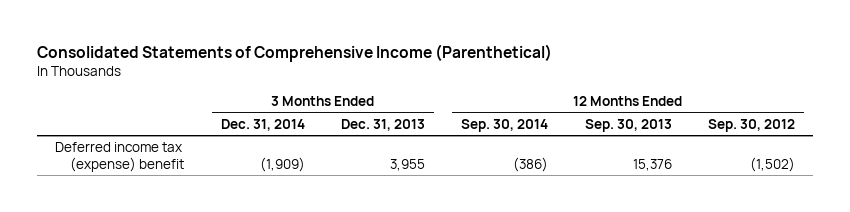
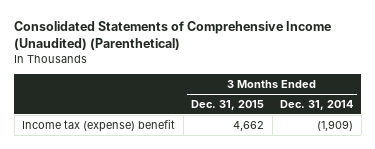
- Consolidated Statements of Comprehensive Income (Parenthetical)
+ Consolidated Statements of Comprehensive Income (Unaudited) (Parenthetical)
- | 3 Months Ended Dec. 31, 2014 | 3 Months Ended Dec. 31, 2013 | 12 Months Ended Sep. 30, 2014 | 12 Months Ended Sep. 30, 2013 | 12 Months Ended Sep. 30, 2012
+ | 3 Months Ended Dec. 31, 2015 | 3 Months Ended Dec. 31, 2014
- Deferred income tax (expense) benefit | (1,909) | 3,955 | (386) | 15,376 | (1,502)
+ Income tax (expense) benefit | 4,662 | (1,909)

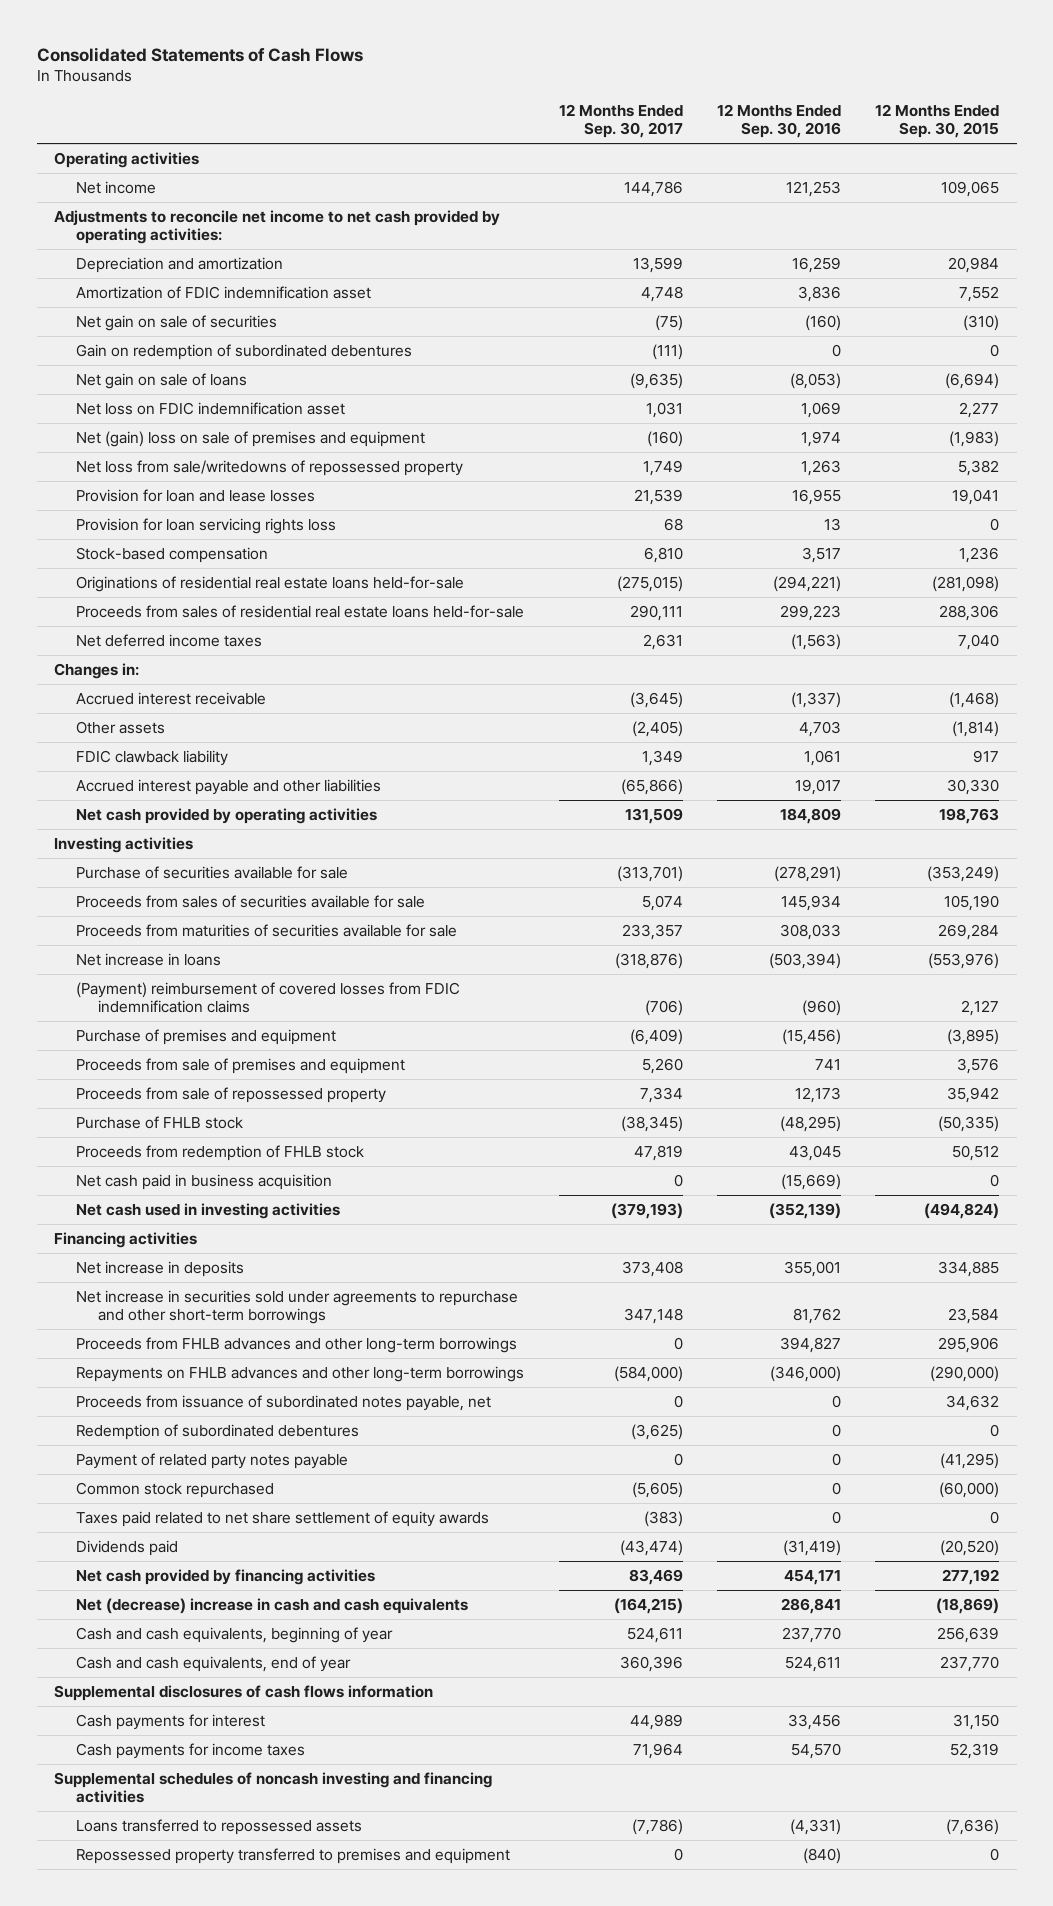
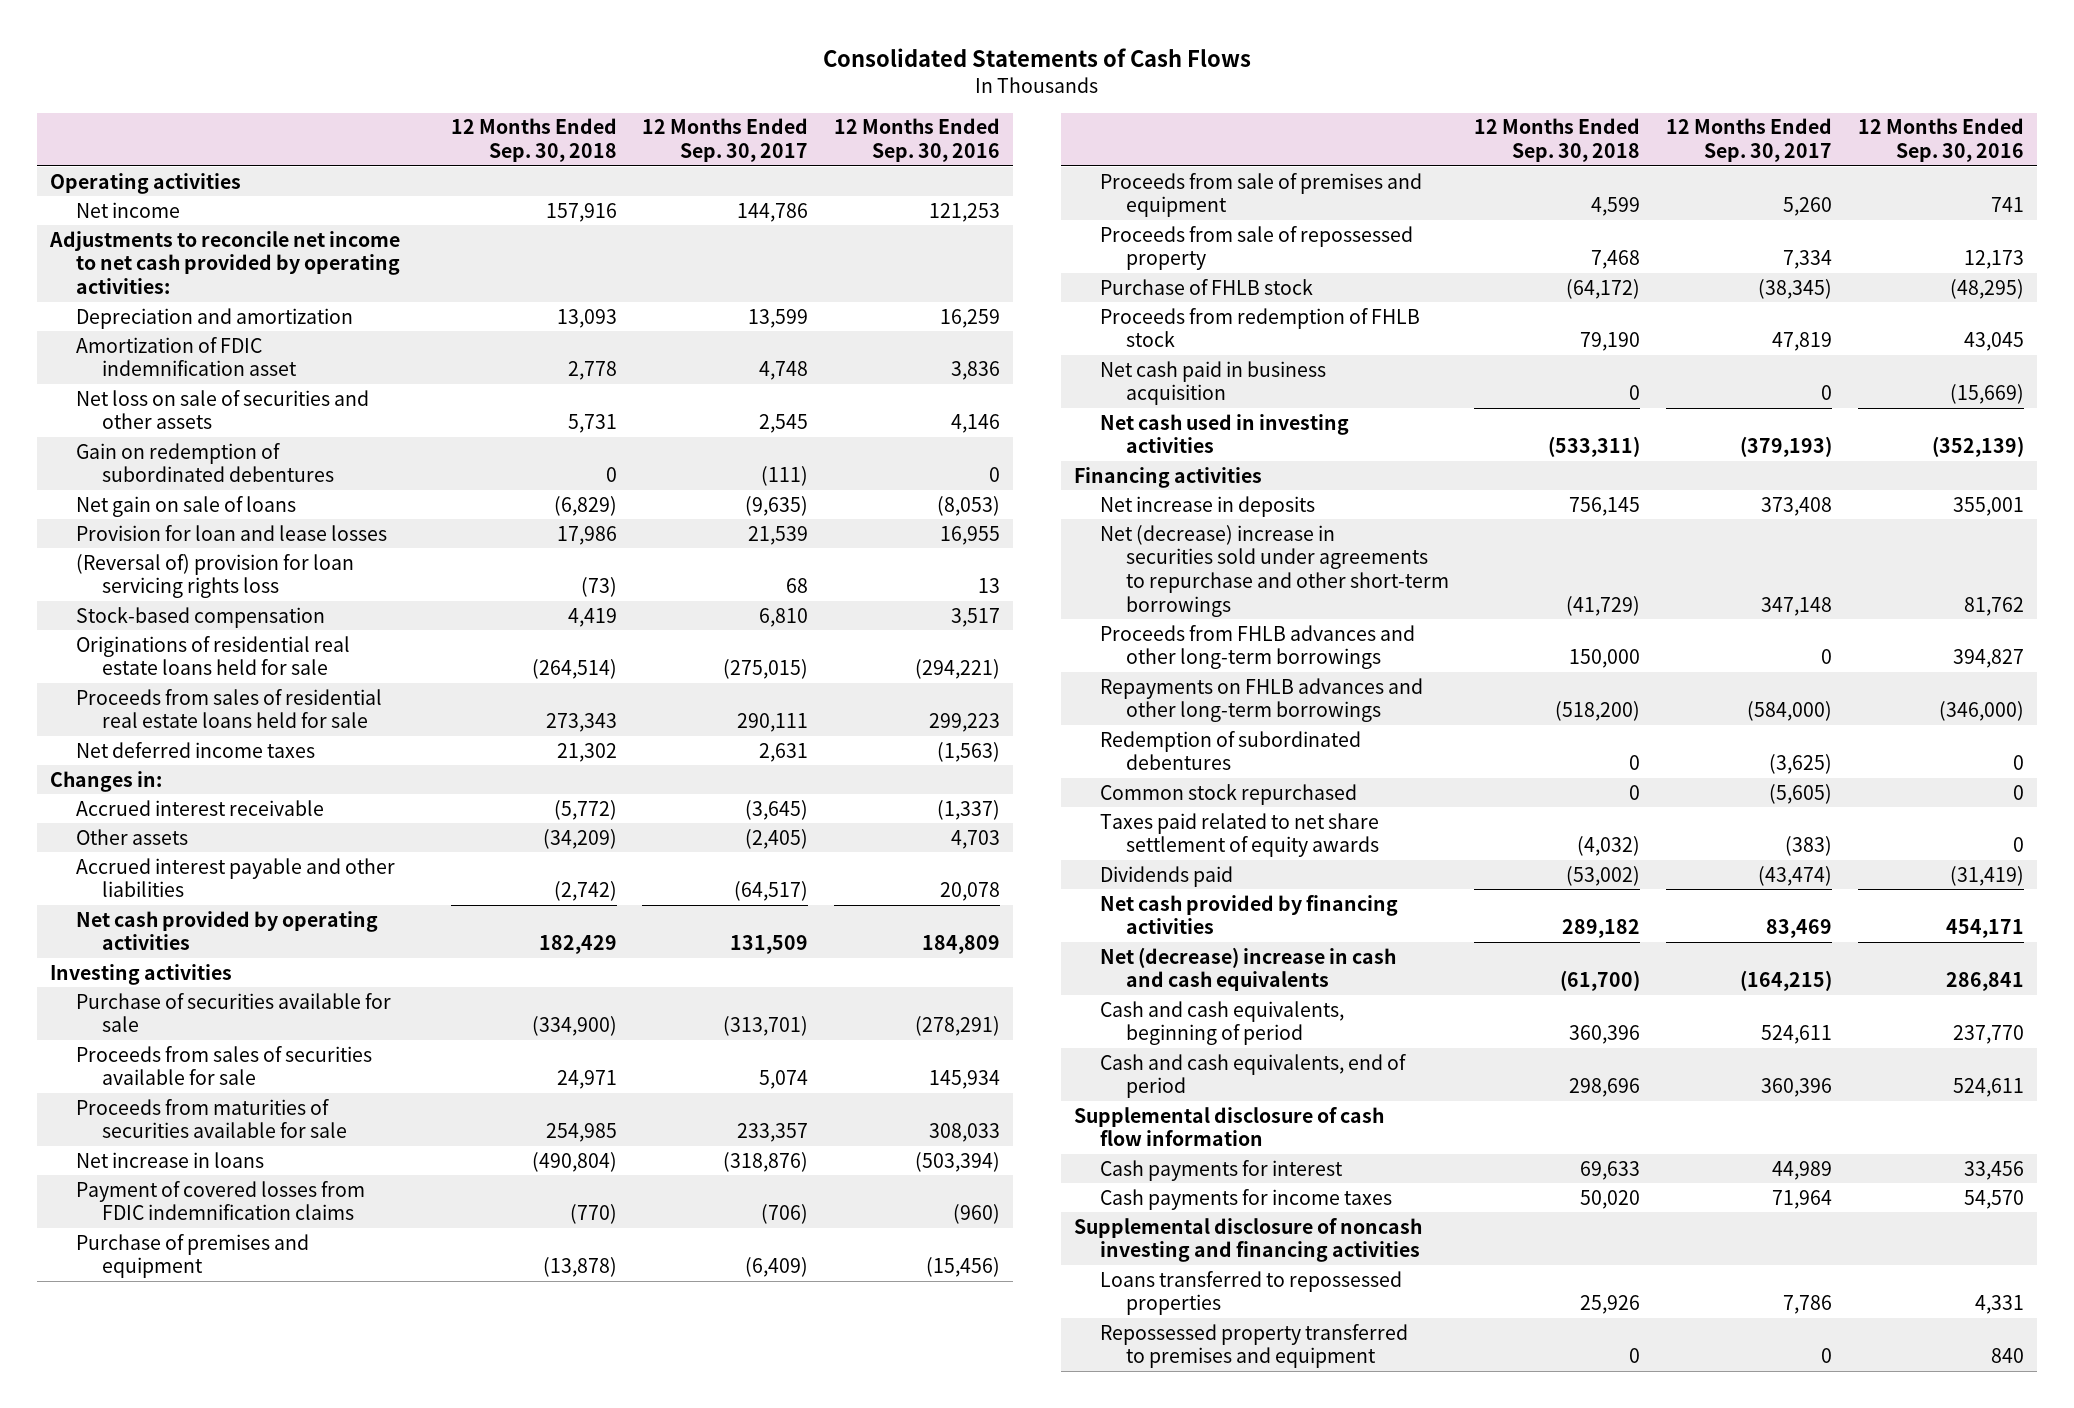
- | 12 Months Ended Sep. 30, 2017 | 12 Months Ended Sep. 30, 2016 | 12 Months Ended Sep. 30, 2015
+ | 12 Months Ended Sep. 30, 2018 | 12 Months Ended Sep. 30, 2017 | 12 Months Ended Sep. 30, 2016
- Net gain on sale of securities | (75) | (160) | (310)
+ Net loss on sale of securities and other assets | 5,731 | 2,545 | 4,146
- Net loss on FDIC indemnification asset | 1,031 | 1,069 | 2,277
- Net (gain) loss on sale of premises and equipment | (160) | 1,974 | (1,983)
- Net loss from sale/writedowns of repossessed property | 1,749 | 1,263 | 5,382
- Provision for loan servicing rights loss | 68 | 13 | 0
+ (Reversal of) provision for loan servicing rights loss | (73) | 68 | 13
- Originations of residential real estate loans held-for-sale | (275,015) | (294,221) | (281,098)
- Proceeds from sales of residential real estate loans held-for-sale | 290,111 | 299,223 | 288,306
+ Originations of residential real estate loans held for sale | (264,514) | (275,015) | (294,221)
+ Proceeds from sales of residential real estate loans held for sale | 273,343 | 290,111 | 299,223
- FDIC clawback liability | 1,349 | 1,061 | 917
- Accrued interest payable and other liabilities | (65,866) | 19,017 | 30,330
+ Accrued interest payable and other liabilities | (2,742) | (64,517) | 20,078
- (Payment) reimbursement of covered losses from FDIC indemnification claims | (706) | (960) | 2,127
+ Payment of covered losses from FDIC indemnification claims | (770) | (706) | (960)
- Net increase in securities sold under agreements to repurchase and other short-term borrowings | 347,148 | 81,762 | 23,584
+ Net (decrease) increase in securities sold under agreements to repurchase and other short-term borrowings | (41,729) | 347,148 | 81,762
- Proceeds from issuance of subordinated notes payable, net | 0 | 0 | 34,632
- Payment of related party notes payable | 0 | 0 | (41,295)
- Cash and cash equivalents, beginning of year | 524,611 | 237,770 | 256,639
- Cash and cash equivalents, end of year | 360,396 | 524,611 | 237,770
- Supplemental disclosures of cash flows information
+ Cash and cash equivalents, beginning of period | 360,396 | 524,611 | 237,770
+ Cash and cash equivalents, end of period | 298,696 | 360,396 | 524,611
+ Supplemental disclosure of cash flow information
- Supplemental schedules of noncash investing and financing activities
- Loans transferred to repossessed assets | (7,786) | (4,331) | (7,636)
- Repossessed property transferred to premises and equipment | 0 | (840) | 0
+ Supplemental disclosure of noncash investing and financing activities
+ Loans transferred to repossessed properties | 25,926 | 7,786 | 4,331
+ Repossessed property transferred to premises and equipment | 0 | 0 | 840

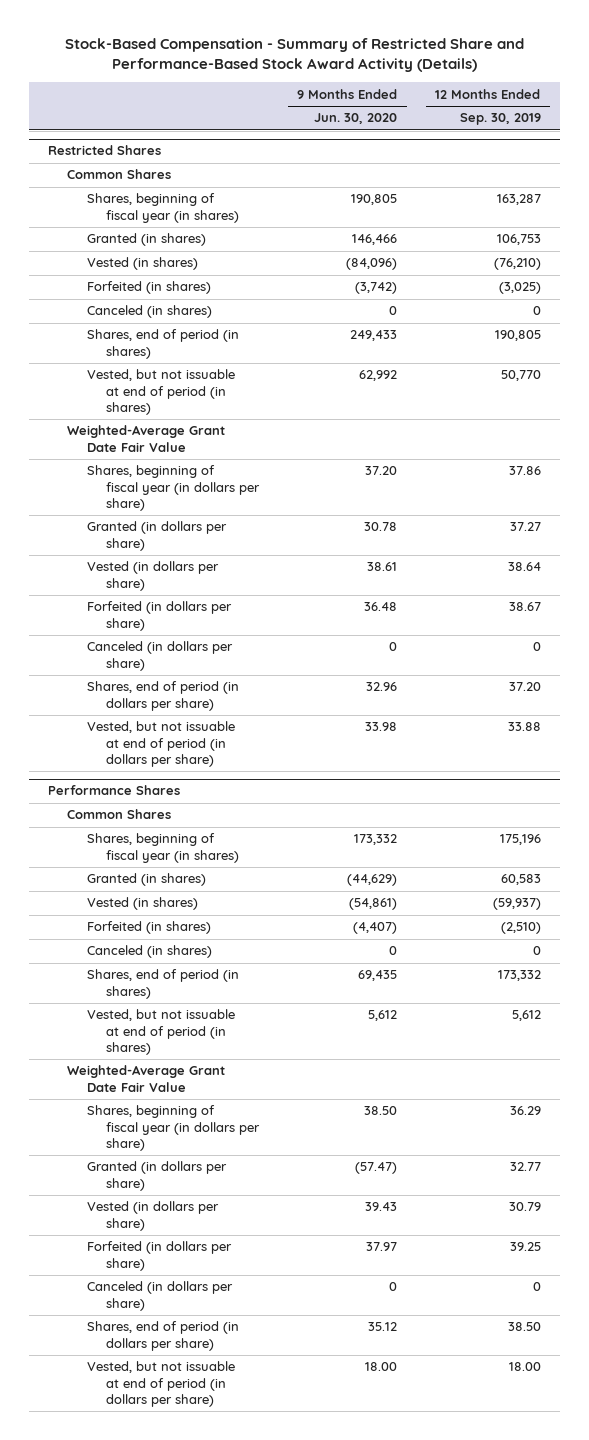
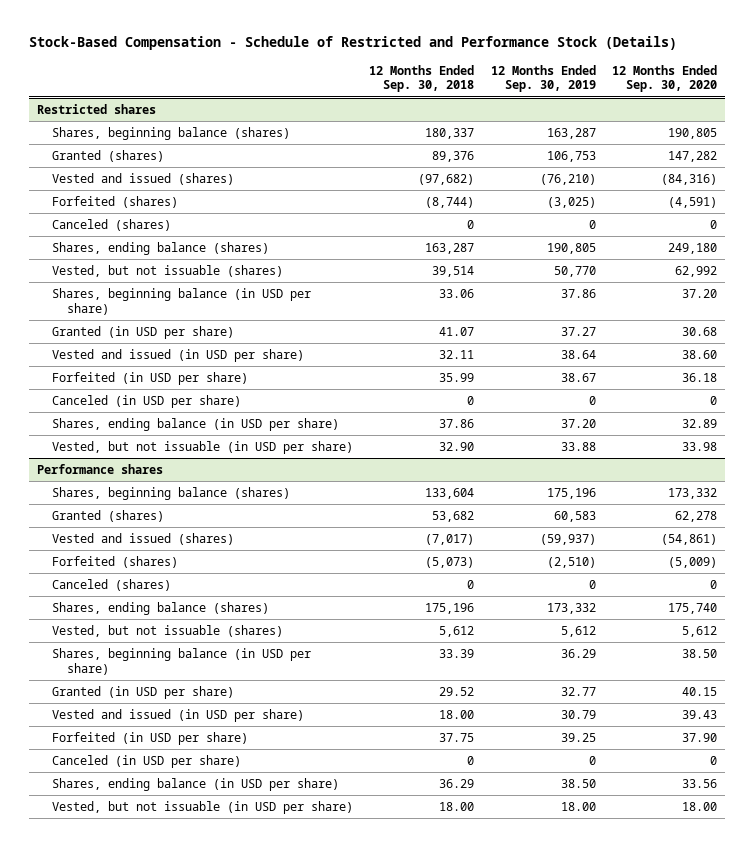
- Stock-Based Compensation - Summary of Restricted Share and Performance-Based Stock Award Activity (Details)
+ Stock-Based Compensation - Schedule of Restricted and Performance Stock (Details)
- | 9 Months Ended Jun. 30, 2020 | 12 Months Ended Sep. 30, 2019
+ | 12 Months Ended Sep. 30, 2018 | 12 Months Ended Sep. 30, 2019 | 12 Months Ended Sep. 30, 2020
- Restricted Shares
- Common Shares
- Shares, beginning of fiscal year (in shares) | 190,805 | 163,287
- Granted (in shares) | 146,466 | 106,753
- Vested (in shares) | (84,096) | (76,210)
- Forfeited (in shares) | (3,742) | (3,025)
- Canceled (in shares) | 0 | 0
- Shares, end of period (in shares) | 249,433 | 190,805
- Vested, but not issuable at end of period (in shares) | 62,992 | 50,770
- Weighted-Average Grant Date Fair Value
- Shares, beginning of fiscal year (in dollars per share) | 37.20 | 37.86
- Granted (in dollars per share) | 30.78 | 37.27
- Vested (in dollars per share) | 38.61 | 38.64
- Forfeited (in dollars per share) | 36.48 | 38.67
- Canceled (in dollars per share) | 0 | 0
- Shares, end of period (in dollars per share) | 32.96 | 37.20
- Vested, but not issuable at end of period (in dollars per share) | 33.98 | 33.88
- Performance Shares
- Common Shares
- Shares, beginning of fiscal year (in shares) | 173,332 | 175,196
- Granted (in shares) | (44,629) | 60,583
- Vested (in shares) | (54,861) | (59,937)
- Forfeited (in shares) | (4,407) | (2,510)
- Canceled (in shares) | 0 | 0
- Shares, end of period (in shares) | 69,435 | 173,332
- Vested, but not issuable at end of period (in shares) | 5,612 | 5,612
- Weighted-Average Grant Date Fair Value
- Shares, beginning of fiscal year (in dollars per share) | 38.50 | 36.29
- Granted (in dollars per share) | (57.47) | 32.77
- Vested (in dollars per share) | 39.43 | 30.79
- Forfeited (in dollars per share) | 37.97 | 39.25
- Canceled (in dollars per share) | 0 | 0
- Shares, end of period (in dollars per share) | 35.12 | 38.50
- Vested, but not issuable at end of period (in dollars per share) | 18.00 | 18.00
+ Restricted shares
+ Shares, beginning balance (shares) | 180,337 | 163,287 | 190,805
+ Granted (shares) | 89,376 | 106,753 | 147,282
+ Vested and issued (shares) | (97,682) | (76,210) | (84,316)
+ Forfeited (shares) | (8,744) | (3,025) | (4,591)
+ Canceled (shares) | 0 | 0 | 0
+ Shares, ending balance (shares) | 163,287 | 190,805 | 249,180
+ Vested, but not issuable (shares) | 39,514 | 50,770 | 62,992
+ Shares, beginning balance (in USD per share) | 33.06 | 37.86 | 37.20
+ Granted (in USD per share) | 41.07 | 37.27 | 30.68
+ Vested and issued (in USD per share) | 32.11 | 38.64 | 38.60
+ Forfeited (in USD per share) | 35.99 | 38.67 | 36.18
+ Canceled (in USD per share) | 0 | 0 | 0
+ Shares, ending balance (in USD per share) | 37.86 | 37.20 | 32.89
+ Vested, but not issuable (in USD per share) | 32.90 | 33.88 | 33.98
+ Performance shares
+ Shares, beginning balance (shares) | 133,604 | 175,196 | 173,332
+ Granted (shares) | 53,682 | 60,583 | 62,278
+ Vested and issued (shares) | (7,017) | (59,937) | (54,861)
+ Forfeited (shares) | (5,073) | (2,510) | (5,009)
+ Canceled (shares) | 0 | 0 | 0
+ Shares, ending balance (shares) | 175,196 | 173,332 | 175,740
+ Vested, but not issuable (shares) | 5,612 | 5,612 | 5,612
+ Shares, beginning balance (in USD per share) | 33.39 | 36.29 | 38.50
+ Granted (in USD per share) | 29.52 | 32.77 | 40.15
+ Vested and issued (in USD per share) | 18.00 | 30.79 | 39.43
+ Forfeited (in USD per share) | 37.75 | 39.25 | 37.90
+ Canceled (in USD per share) | 0 | 0 | 0
+ Shares, ending balance (in USD per share) | 36.29 | 38.50 | 33.56
+ Vested, but not issuable (in USD per share) | 18.00 | 18.00 | 18.00

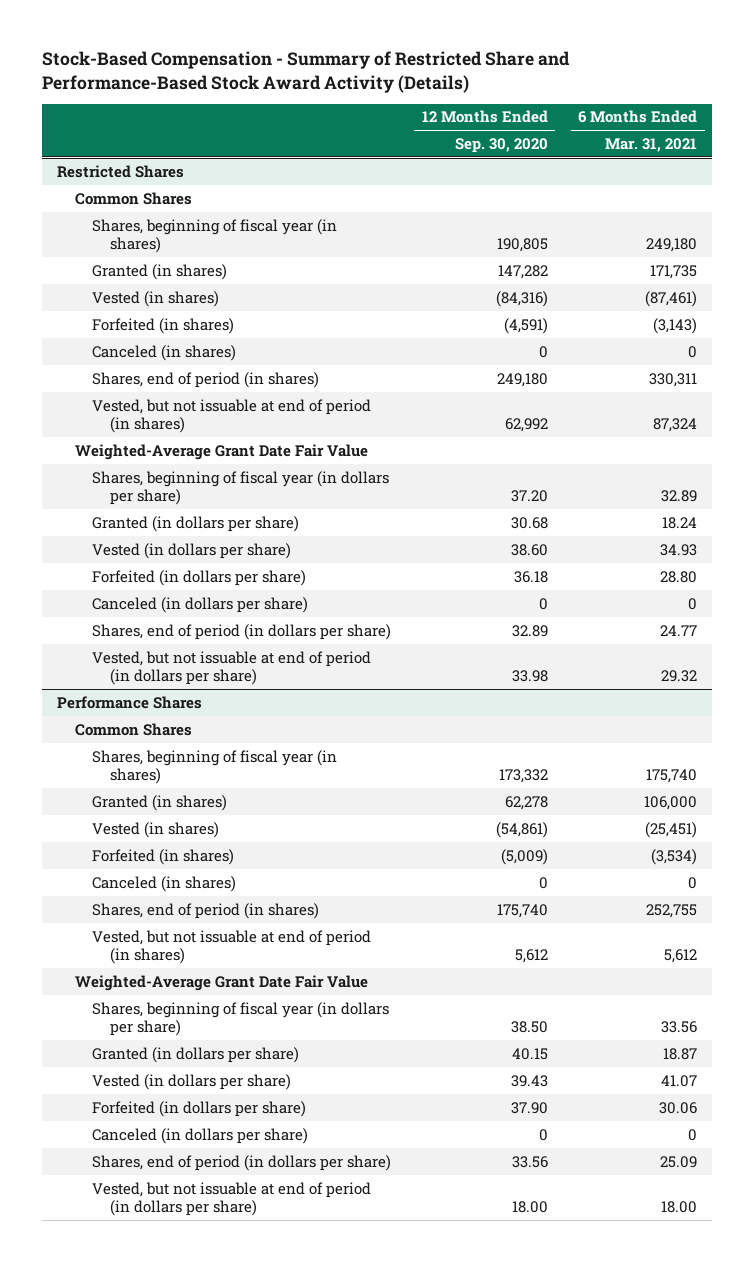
- Stock-Based Compensation - Schedule of Restricted and Performance Stock (Details)
+ Stock-Based Compensation - Summary of Restricted Share and Performance-Based Stock Award Activity (Details)
- | 12 Months Ended Sep. 30, 2018 | 12 Months Ended Sep. 30, 2019 | 12 Months Ended Sep. 30, 2020
+ | 12 Months Ended Sep. 30, 2020 | 6 Months Ended Mar. 31, 2021
- Restricted shares
- Shares, beginning balance (shares) | 180,337 | 163,287 | 190,805
- Granted (shares) | 89,376 | 106,753 | 147,282
- Vested and issued (shares) | (97,682) | (76,210) | (84,316)
- Forfeited (shares) | (8,744) | (3,025) | (4,591)
- Canceled (shares) | 0 | 0 | 0
- Shares, ending balance (shares) | 163,287 | 190,805 | 249,180
- Vested, but not issuable (shares) | 39,514 | 50,770 | 62,992
- Shares, beginning balance (in USD per share) | 33.06 | 37.86 | 37.20
- Granted (in USD per share) | 41.07 | 37.27 | 30.68
- Vested and issued (in USD per share) | 32.11 | 38.64 | 38.60
- Forfeited (in USD per share) | 35.99 | 38.67 | 36.18
- Canceled (in USD per share) | 0 | 0 | 0
- Shares, ending balance (in USD per share) | 37.86 | 37.20 | 32.89
- Vested, but not issuable (in USD per share) | 32.90 | 33.88 | 33.98
- Performance shares
- Shares, beginning balance (shares) | 133,604 | 175,196 | 173,332
- Granted (shares) | 53,682 | 60,583 | 62,278
- Vested and issued (shares) | (7,017) | (59,937) | (54,861)
- Forfeited (shares) | (5,073) | (2,510) | (5,009)
- Canceled (shares) | 0 | 0 | 0
- Shares, ending balance (shares) | 175,196 | 173,332 | 175,740
- Vested, but not issuable (shares) | 5,612 | 5,612 | 5,612
- Shares, beginning balance (in USD per share) | 33.39 | 36.29 | 38.50
- Granted (in USD per share) | 29.52 | 32.77 | 40.15
- Vested and issued (in USD per share) | 18.00 | 30.79 | 39.43
- Forfeited (in USD per share) | 37.75 | 39.25 | 37.90
- Canceled (in USD per share) | 0 | 0 | 0
- Shares, ending balance (in USD per share) | 36.29 | 38.50 | 33.56
- Vested, but not issuable (in USD per share) | 18.00 | 18.00 | 18.00
+ Restricted Shares
+ Common Shares
+ Shares, beginning of fiscal year (in shares) | 190,805 | 249,180
+ Granted (in shares) | 147,282 | 171,735
+ Vested (in shares) | (84,316) | (87,461)
+ Forfeited (in shares) | (4,591) | (3,143)
+ Canceled (in shares) | 0 | 0
+ Shares, end of period (in shares) | 249,180 | 330,311
+ Vested, but not issuable at end of period (in shares) | 62,992 | 87,324
+ Weighted-Average Grant Date Fair Value
+ Shares, beginning of fiscal year (in dollars per share) | 37.20 | 32.89
+ Granted (in dollars per share) | 30.68 | 18.24
+ Vested (in dollars per share) | 38.60 | 34.93
+ Forfeited (in dollars per share) | 36.18 | 28.80
+ Canceled (in dollars per share) | 0 | 0
+ Shares, end of period (in dollars per share) | 32.89 | 24.77
+ Vested, but not issuable at end of period (in dollars per share) | 33.98 | 29.32
+ Performance Shares
+ Common Shares
+ Shares, beginning of fiscal year (in shares) | 173,332 | 175,740
+ Granted (in shares) | 62,278 | 106,000
+ Vested (in shares) | (54,861) | (25,451)
+ Forfeited (in shares) | (5,009) | (3,534)
+ Canceled (in shares) | 0 | 0
+ Shares, end of period (in shares) | 175,740 | 252,755
+ Vested, but not issuable at end of period (in shares) | 5,612 | 5,612
+ Weighted-Average Grant Date Fair Value
+ Shares, beginning of fiscal year (in dollars per share) | 38.50 | 33.56
+ Granted (in dollars per share) | 40.15 | 18.87
+ Vested (in dollars per share) | 39.43 | 41.07
+ Forfeited (in dollars per share) | 37.90 | 30.06
+ Canceled (in dollars per share) | 0 | 0
+ Shares, end of period (in dollars per share) | 33.56 | 25.09
+ Vested, but not issuable at end of period (in dollars per share) | 18.00 | 18.00

